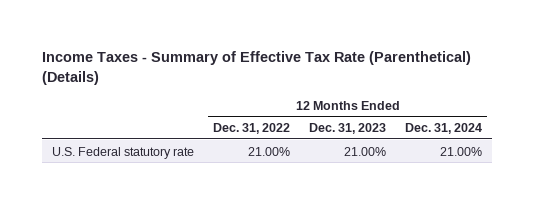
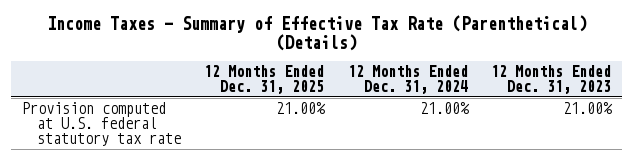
- | 12 Months Ended Dec. 31, 2022 | 12 Months Ended Dec. 31, 2023 | 12 Months Ended Dec. 31, 2024
+ | 12 Months Ended Dec. 31, 2025 | 12 Months Ended Dec. 31, 2024 | 12 Months Ended Dec. 31, 2023
- U.S. Federal statutory rate | 21.00% | 21.00% | 21.00%
+ Provision computed at U.S. federal statutory tax rate | 21.00% | 21.00% | 21.00%

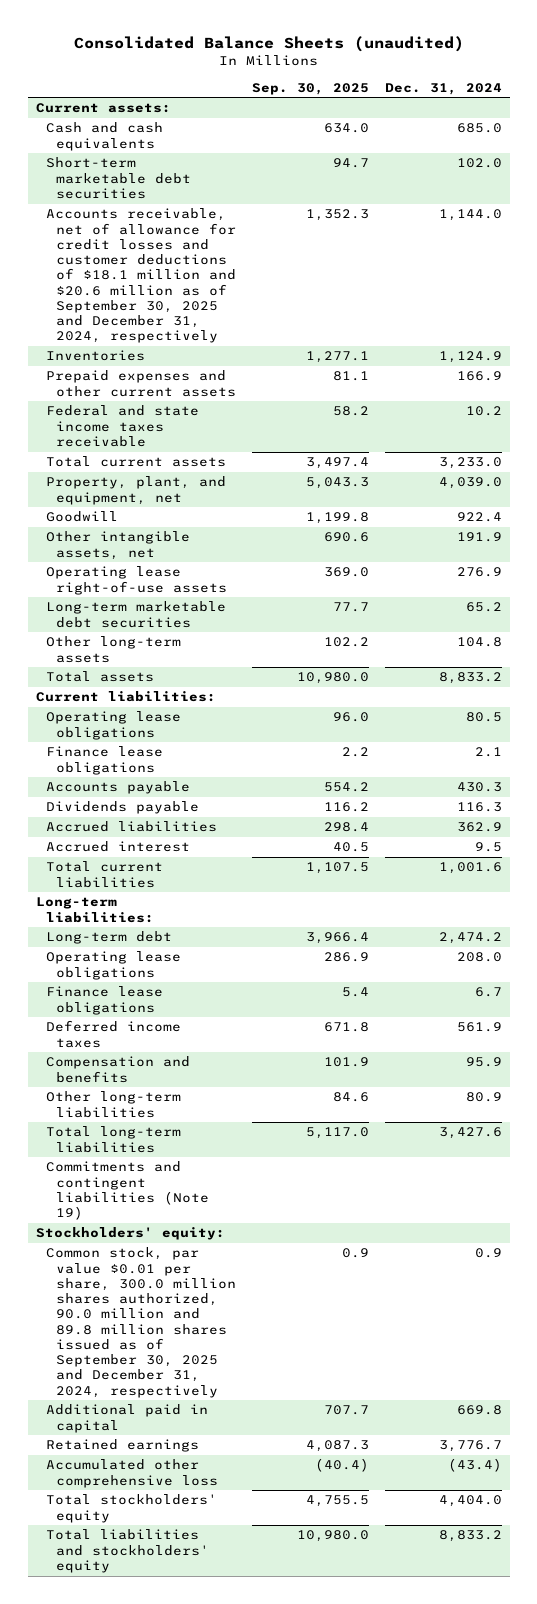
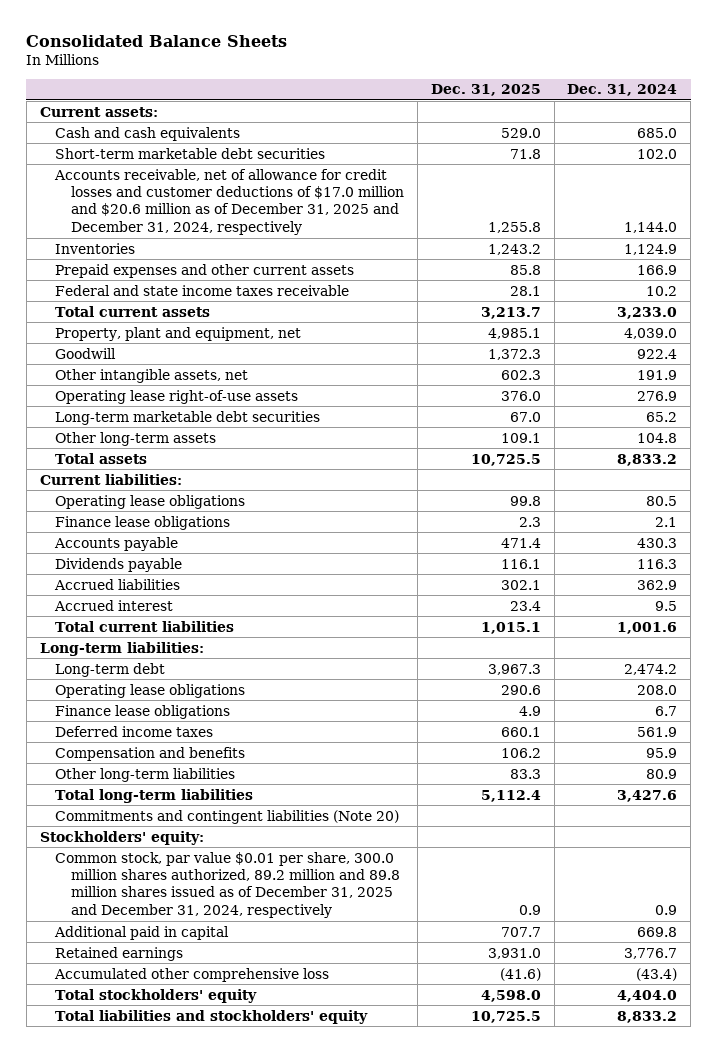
- Consolidated Balance Sheets (unaudited)
+ Consolidated Balance Sheets
- | Sep. 30, 2025 | Dec. 31, 2024
+ | Dec. 31, 2025 | Dec. 31, 2024
- Accounts receivable, net of allowance for credit losses and customer deductions of $18.1 million and $20.6 million as of September 30, 2025 and December 31, 2024, respectively | 1,352.3 | 1,144.0
+ Accounts receivable, net of allowance for credit losses and customer deductions of $17.0 million and $20.6 million as of December 31, 2025 and December 31, 2024, respectively | 1,255.8 | 1,144.0
- Property, plant, and equipment, net | 5,043.3 | 4,039.0
+ Property, plant and equipment, net | 4,985.1 | 4,039.0
- Commitments and contingent liabilities (Note 19)
+ Commitments and contingent liabilities (Note 20)
- Common stock, par value $0.01 per share, 300.0 million shares authorized, 90.0 million and 89.8 million shares issued as of September 30, 2025 and December 31, 2024, respectively | 0.9 | 0.9
+ Common stock, par value $0.01 per share, 300.0 million shares authorized, 89.2 million and 89.8 million shares issued as of December 31, 2025 and December 31, 2024, respectively | 0.9 | 0.9

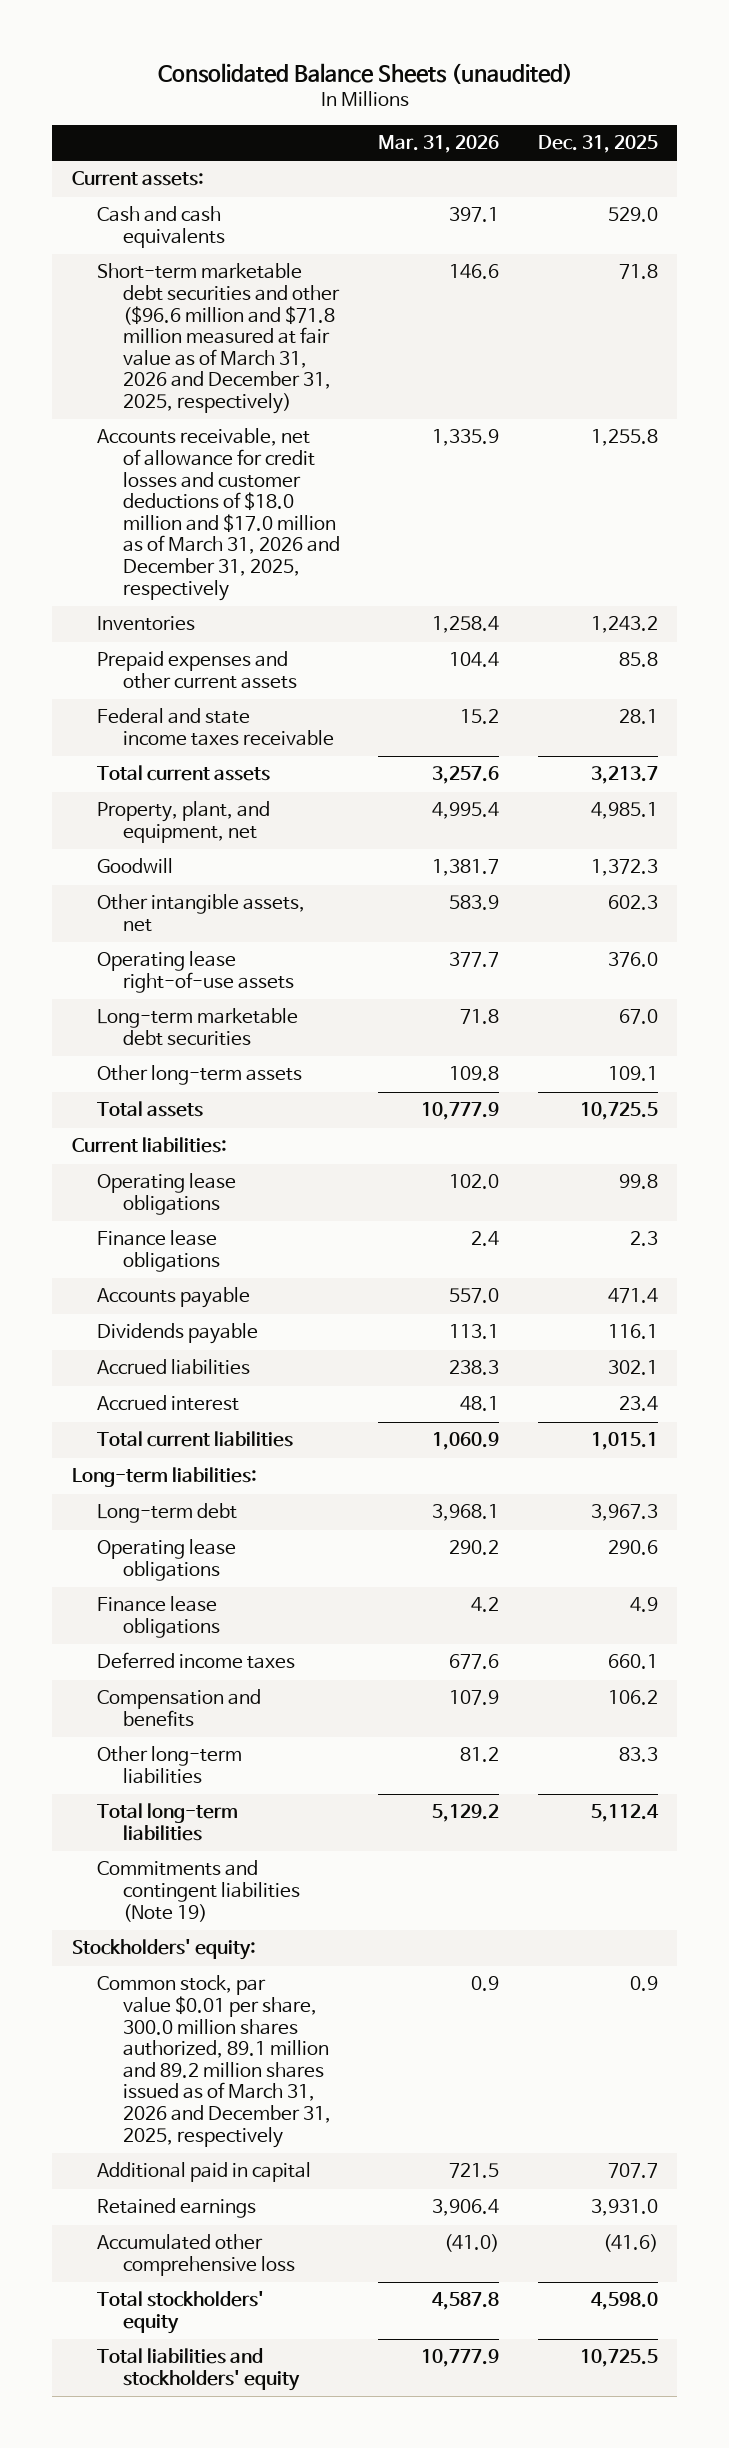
- Consolidated Balance Sheets
+ Consolidated Balance Sheets (unaudited)
- | Dec. 31, 2025 | Dec. 31, 2024
+ | Mar. 31, 2026 | Dec. 31, 2025
- Short-term marketable debt securities | 71.8 | 102.0
- Accounts receivable, net of allowance for credit losses and customer deductions of $17.0 million and $20.6 million as of December 31, 2025 and December 31, 2024, respectively | 1,255.8 | 1,144.0
+ Short-term marketable debt securities and other ($96.6 million and $71.8 million measured at fair value as of March 31, 2026 and December 31, 2025, respectively) | 146.6 | 71.8
+ Accounts receivable, net of allowance for credit losses and customer deductions of $18.0 million and $17.0 million as of March 31, 2026 and December 31, 2025, respectively | 1,335.9 | 1,255.8
- Property, plant and equipment, net | 4,985.1 | 4,039.0
+ Property, plant, and equipment, net | 4,995.4 | 4,985.1
- Commitments and contingent liabilities (Note 20)
+ Commitments and contingent liabilities (Note 19)
- Common stock, par value $0.01 per share, 300.0 million shares authorized, 89.2 million and 89.8 million shares issued as of December 31, 2025 and December 31, 2024, respectively | 0.9 | 0.9
+ Common stock, par value $0.01 per share, 300.0 million shares authorized, 89.1 million and 89.2 million shares issued as of March 31, 2026 and December 31, 2025, respectively | 0.9 | 0.9

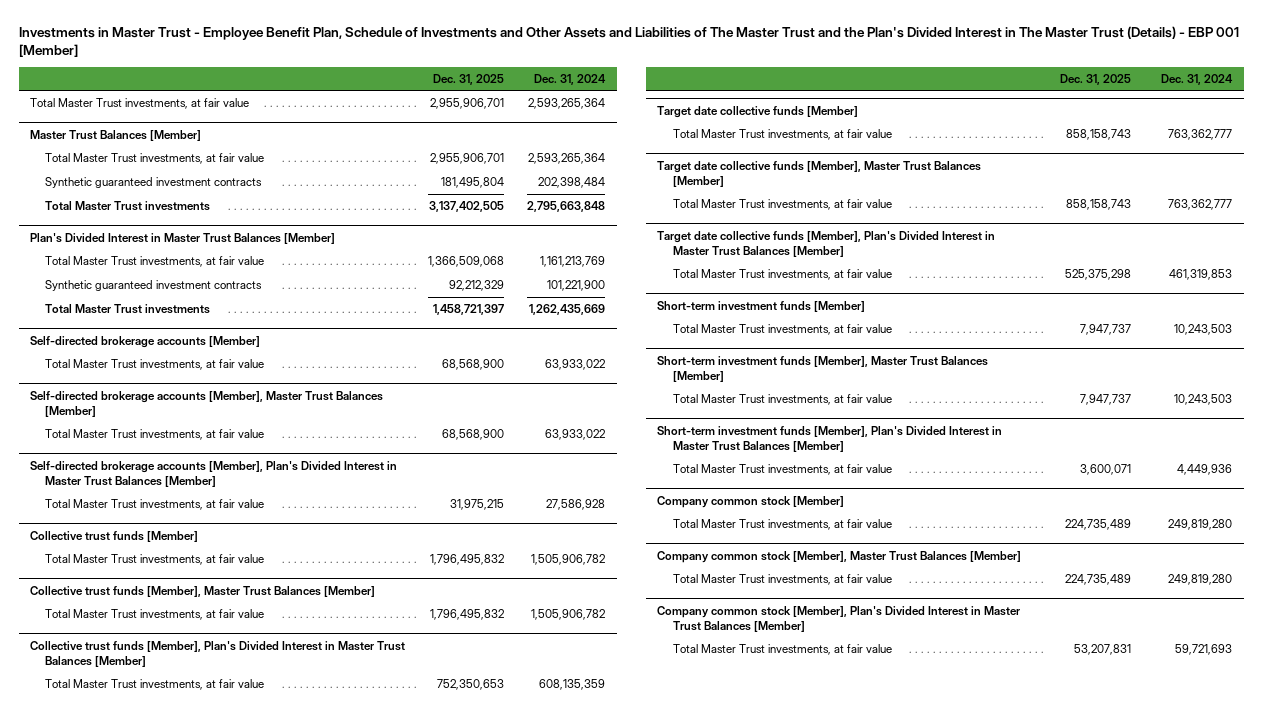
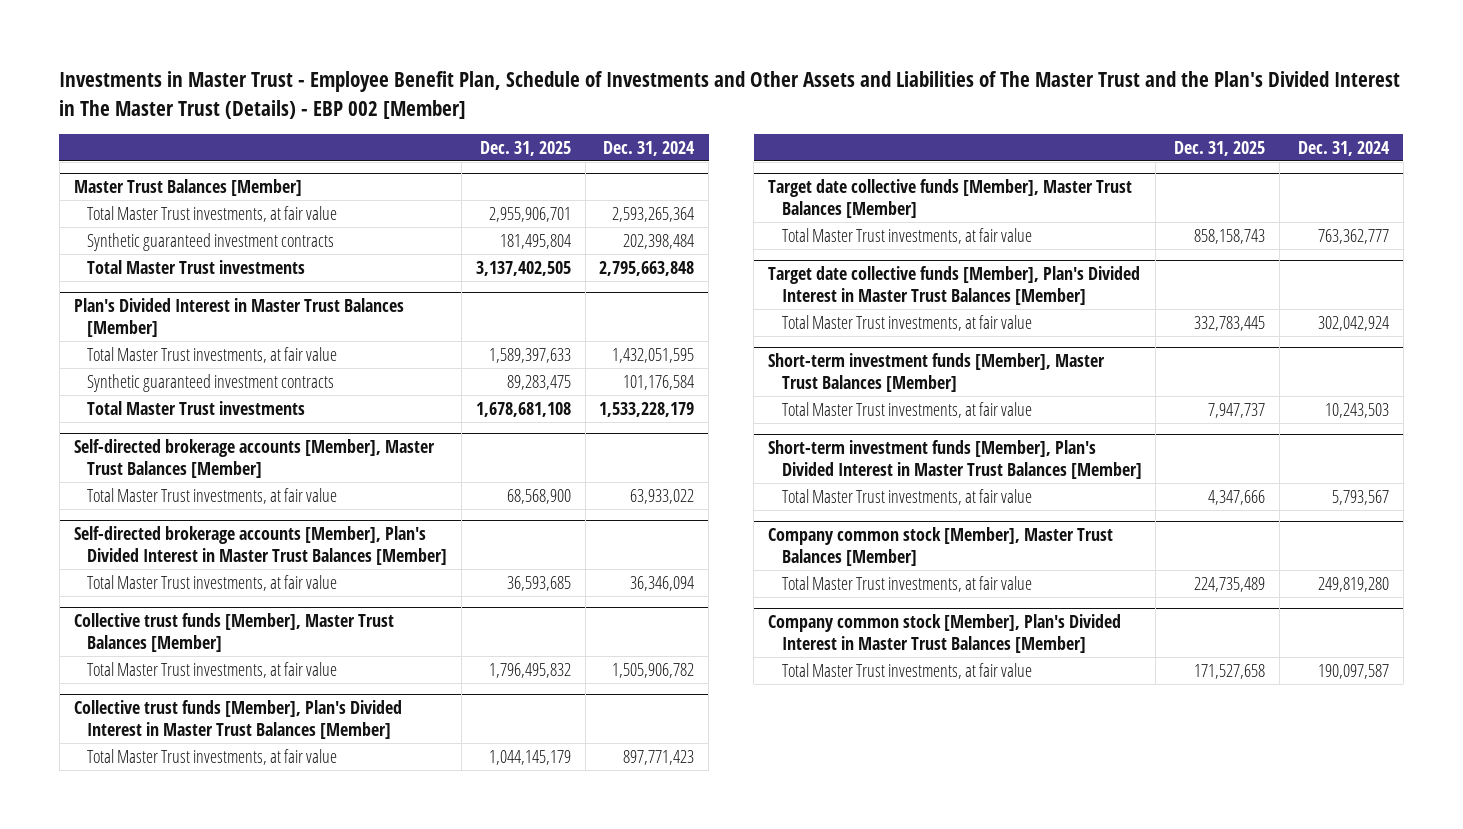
- Investments in Master Trust - Employee Benefit Plan, Schedule of Investments and Other Assets and Liabilities of The Master Trust and the Plan's Divided Interest in The Master Trust (Details) - EBP 001 [Member]
+ Investments in Master Trust - Employee Benefit Plan, Schedule of Investments and Other Assets and Liabilities of The Master Trust and the Plan's Divided Interest in The Master Trust (Details) - EBP 002 [Member]
- Total Master Trust investments, at fair value | 2,955,906,701 | 2,593,265,364
@ Plan's Divided Interest in Master Trust Balances [Member]
- Total Master Trust investments, at fair value | 1,366,509,068 | 1,161,213,769
- Synthetic guaranteed investment contracts | 92,212,329 | 101,221,900
- Total Master Trust investments | 1,458,721,397 | 1,262,435,669
- Self-directed brokerage accounts [Member]
- Total Master Trust investments, at fair value | 68,568,900 | 63,933,022
@ Plan's Divided Interest in Master Trust Balances [Member]
+ Total Master Trust investments, at fair value | 1,589,397,633 | 1,432,051,595
+ Synthetic guaranteed investment contracts | 89,283,475 | 101,176,584
+ Total Master Trust investments | 1,678,681,108 | 1,533,228,179
@ Self-directed brokerage accounts [Member], Plan's Divided Interest in Master Trust Balances [Member]
- Total Master Trust investments, at fair value | 31,975,215 | 27,586,928
- Collective trust funds [Member]
- Total Master Trust investments, at fair value | 1,796,495,832 | 1,505,906,782
@ Self-directed brokerage accounts [Member], Plan's Divided Interest in Master Trust Balances [Member]
+ Total Master Trust investments, at fair value | 36,593,685 | 36,346,094
@ Collective trust funds [Member], Plan's Divided Interest in Master Trust Balances [Member]
- Total Master Trust investments, at fair value | 752,350,653 | 608,135,359
- Target date collective funds [Member]
- Total Master Trust investments, at fair value | 858,158,743 | 763,362,777
@ Collective trust funds [Member], Plan's Divided Interest in Master Trust Balances [Member]
+ Total Master Trust investments, at fair value | 1,044,145,179 | 897,771,423
@ Target date collective funds [Member], Plan's Divided Interest in Master Trust Balances [Member]
- Total Master Trust investments, at fair value | 525,375,298 | 461,319,853
- Short-term investment funds [Member]
- Total Master Trust investments, at fair value | 7,947,737 | 10,243,503
@ Target date collective funds [Member], Plan's Divided Interest in Master Trust Balances [Member]
+ Total Master Trust investments, at fair value | 332,783,445 | 302,042,924
@ Short-term investment funds [Member], Plan's Divided Interest in Master Trust Balances [Member]
- Total Master Trust investments, at fair value | 3,600,071 | 4,449,936
- Company common stock [Member]
- Total Master Trust investments, at fair value | 224,735,489 | 249,819,280
@ Short-term investment funds [Member], Plan's Divided Interest in Master Trust Balances [Member]
+ Total Master Trust investments, at fair value | 4,347,666 | 5,793,567
@ Company common stock [Member], Plan's Divided Interest in Master Trust Balances [Member]
- Total Master Trust investments, at fair value | 53,207,831 | 59,721,693
+ Total Master Trust investments, at fair value | 171,527,658 | 190,097,587

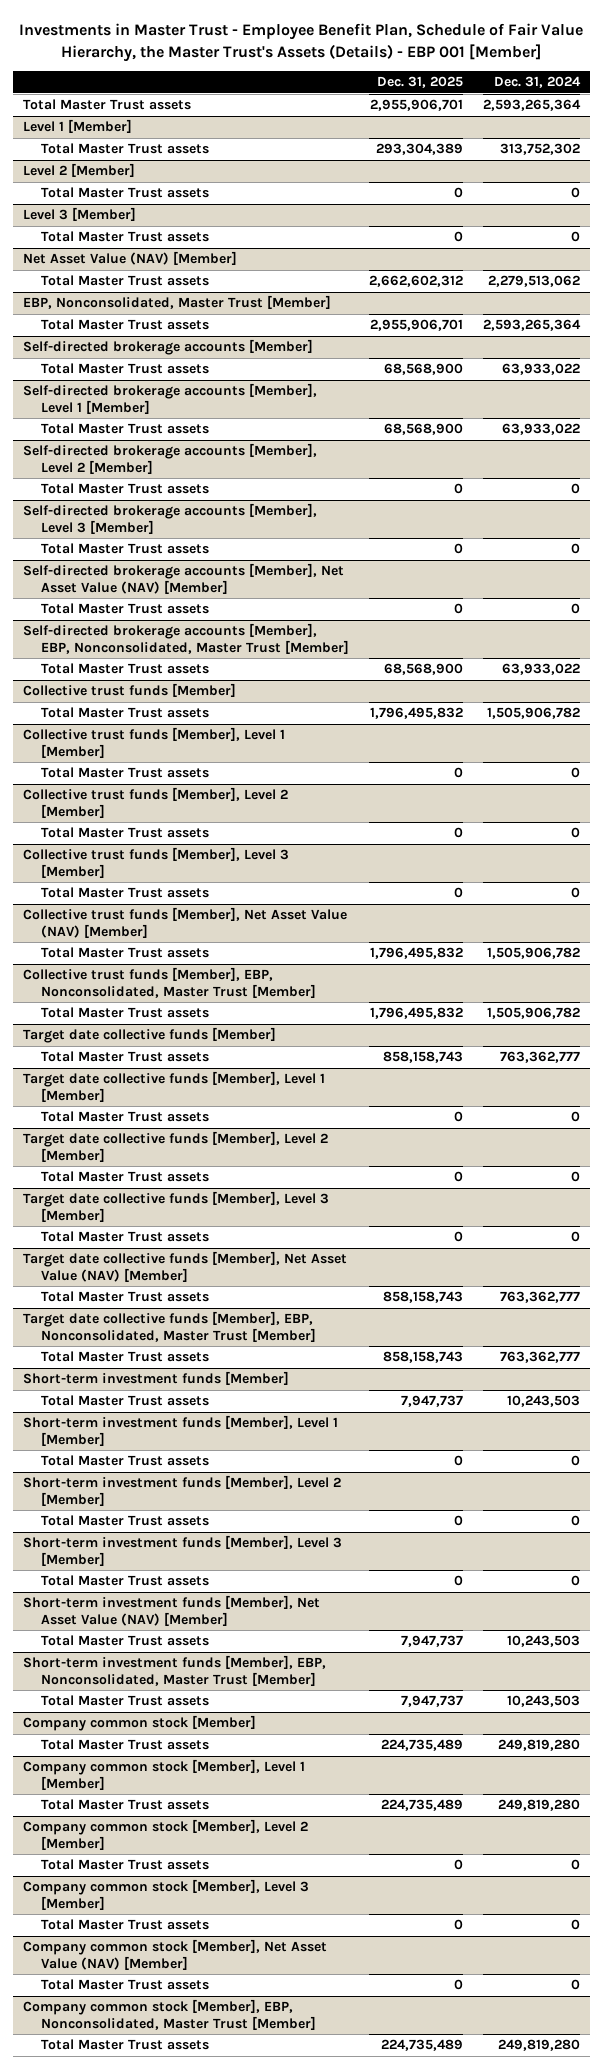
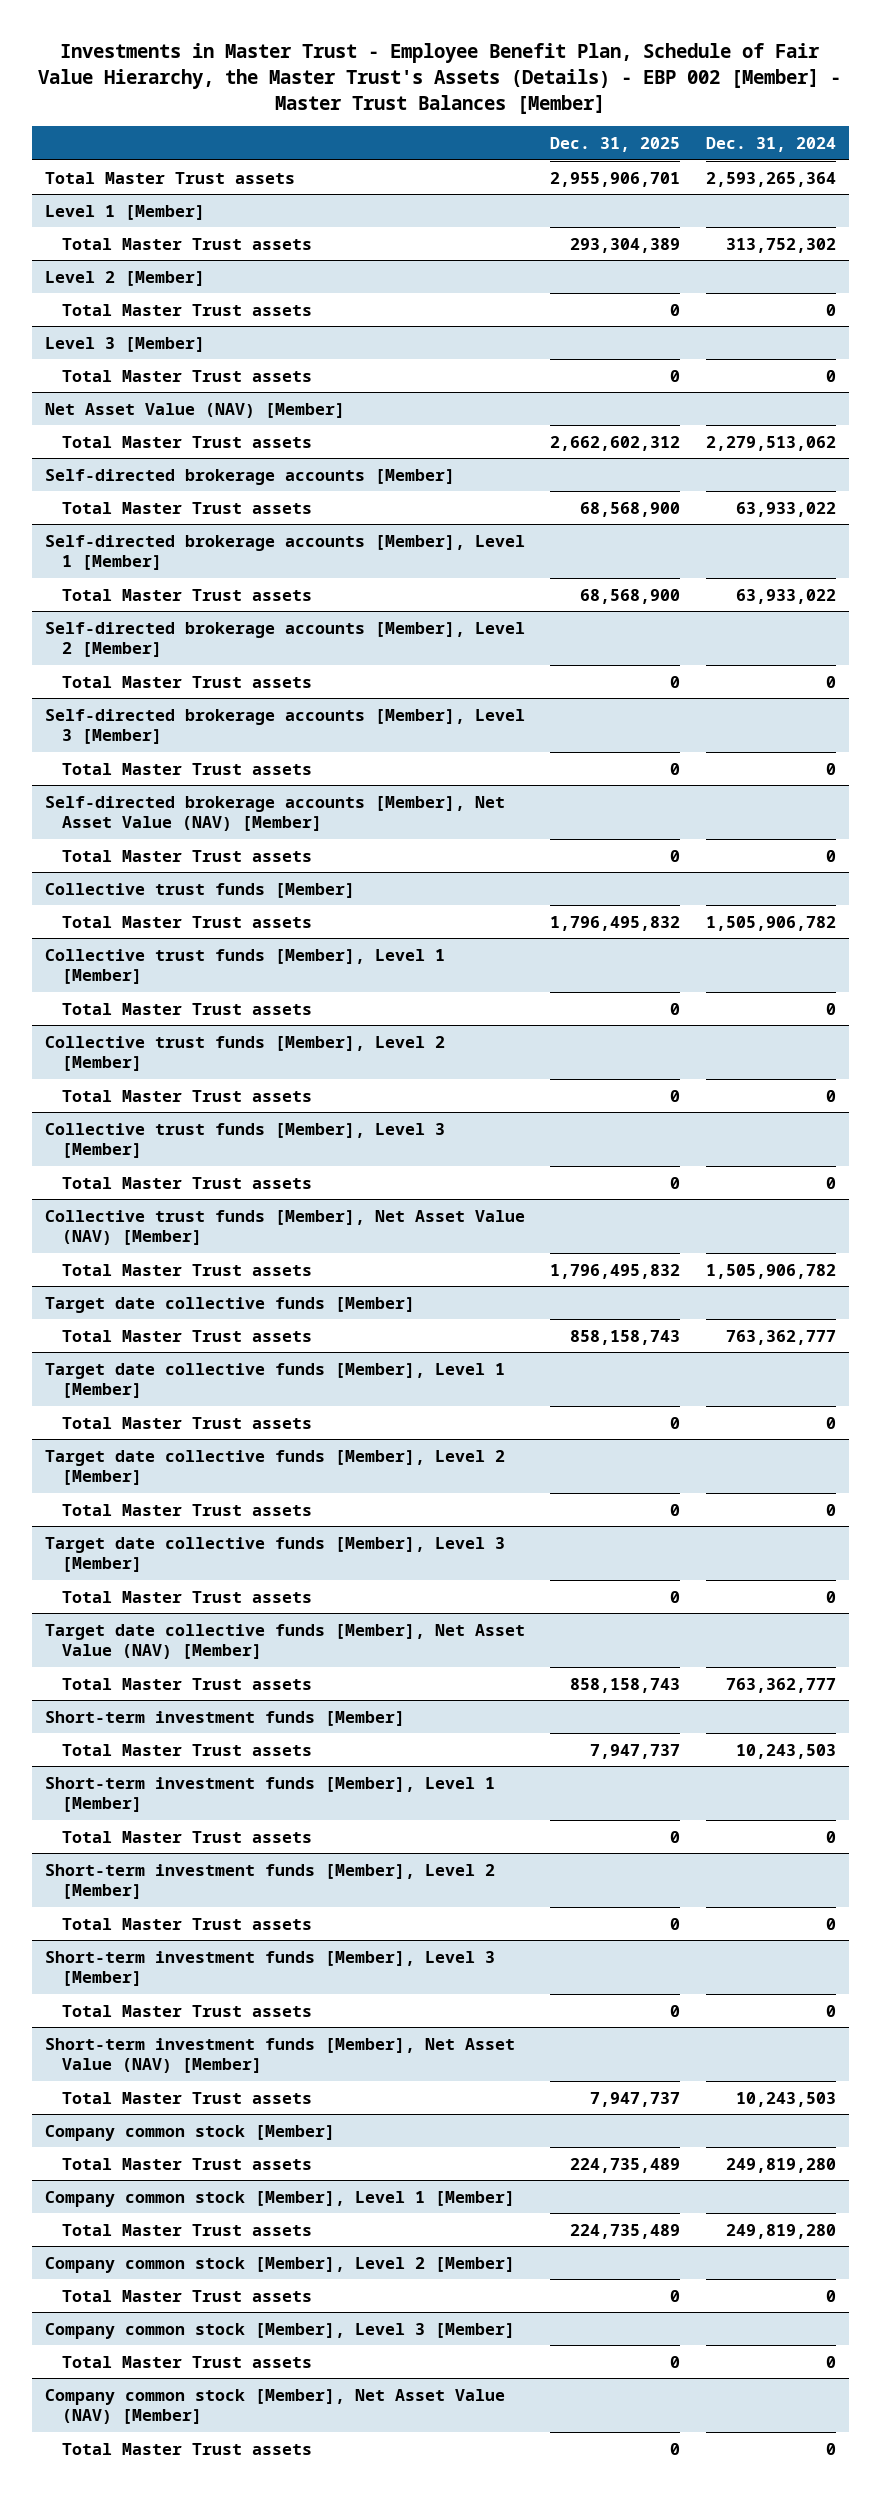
- Investments in Master Trust - Employee Benefit Plan, Schedule of Fair Value Hierarchy, the Master Trust's Assets (Details) - EBP 001 [Member]
+ Investments in Master Trust - Employee Benefit Plan, Schedule of Fair Value Hierarchy, the Master Trust's Assets (Details) - EBP 002 [Member] - Master Trust Balances [Member]
- EBP, Nonconsolidated, Master Trust [Member]
- Total Master Trust assets | 2,955,906,701 | 2,593,265,364
- Self-directed brokerage accounts [Member], EBP, Nonconsolidated, Master Trust [Member]
- Total Master Trust assets | 68,568,900 | 63,933,022
- Collective trust funds [Member], EBP, Nonconsolidated, Master Trust [Member]
- Total Master Trust assets | 1,796,495,832 | 1,505,906,782
- Target date collective funds [Member], EBP, Nonconsolidated, Master Trust [Member]
- Total Master Trust assets | 858,158,743 | 763,362,777
- Short-term investment funds [Member], EBP, Nonconsolidated, Master Trust [Member]
- Total Master Trust assets | 7,947,737 | 10,243,503
- Company common stock [Member], EBP, Nonconsolidated, Master Trust [Member]
- Total Master Trust assets | 224,735,489 | 249,819,280

